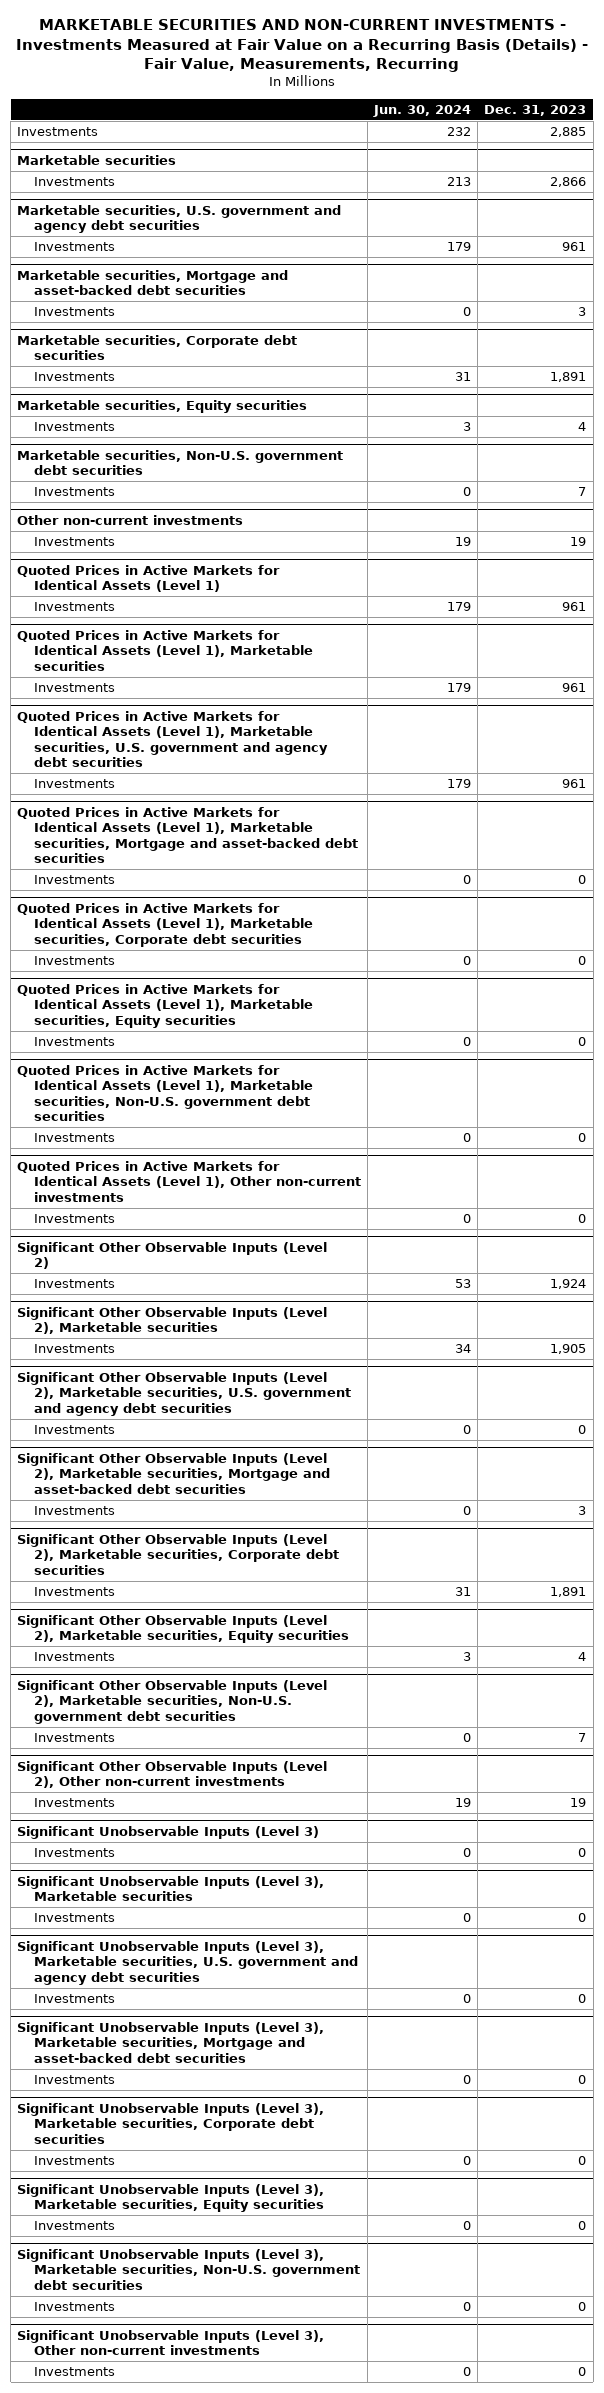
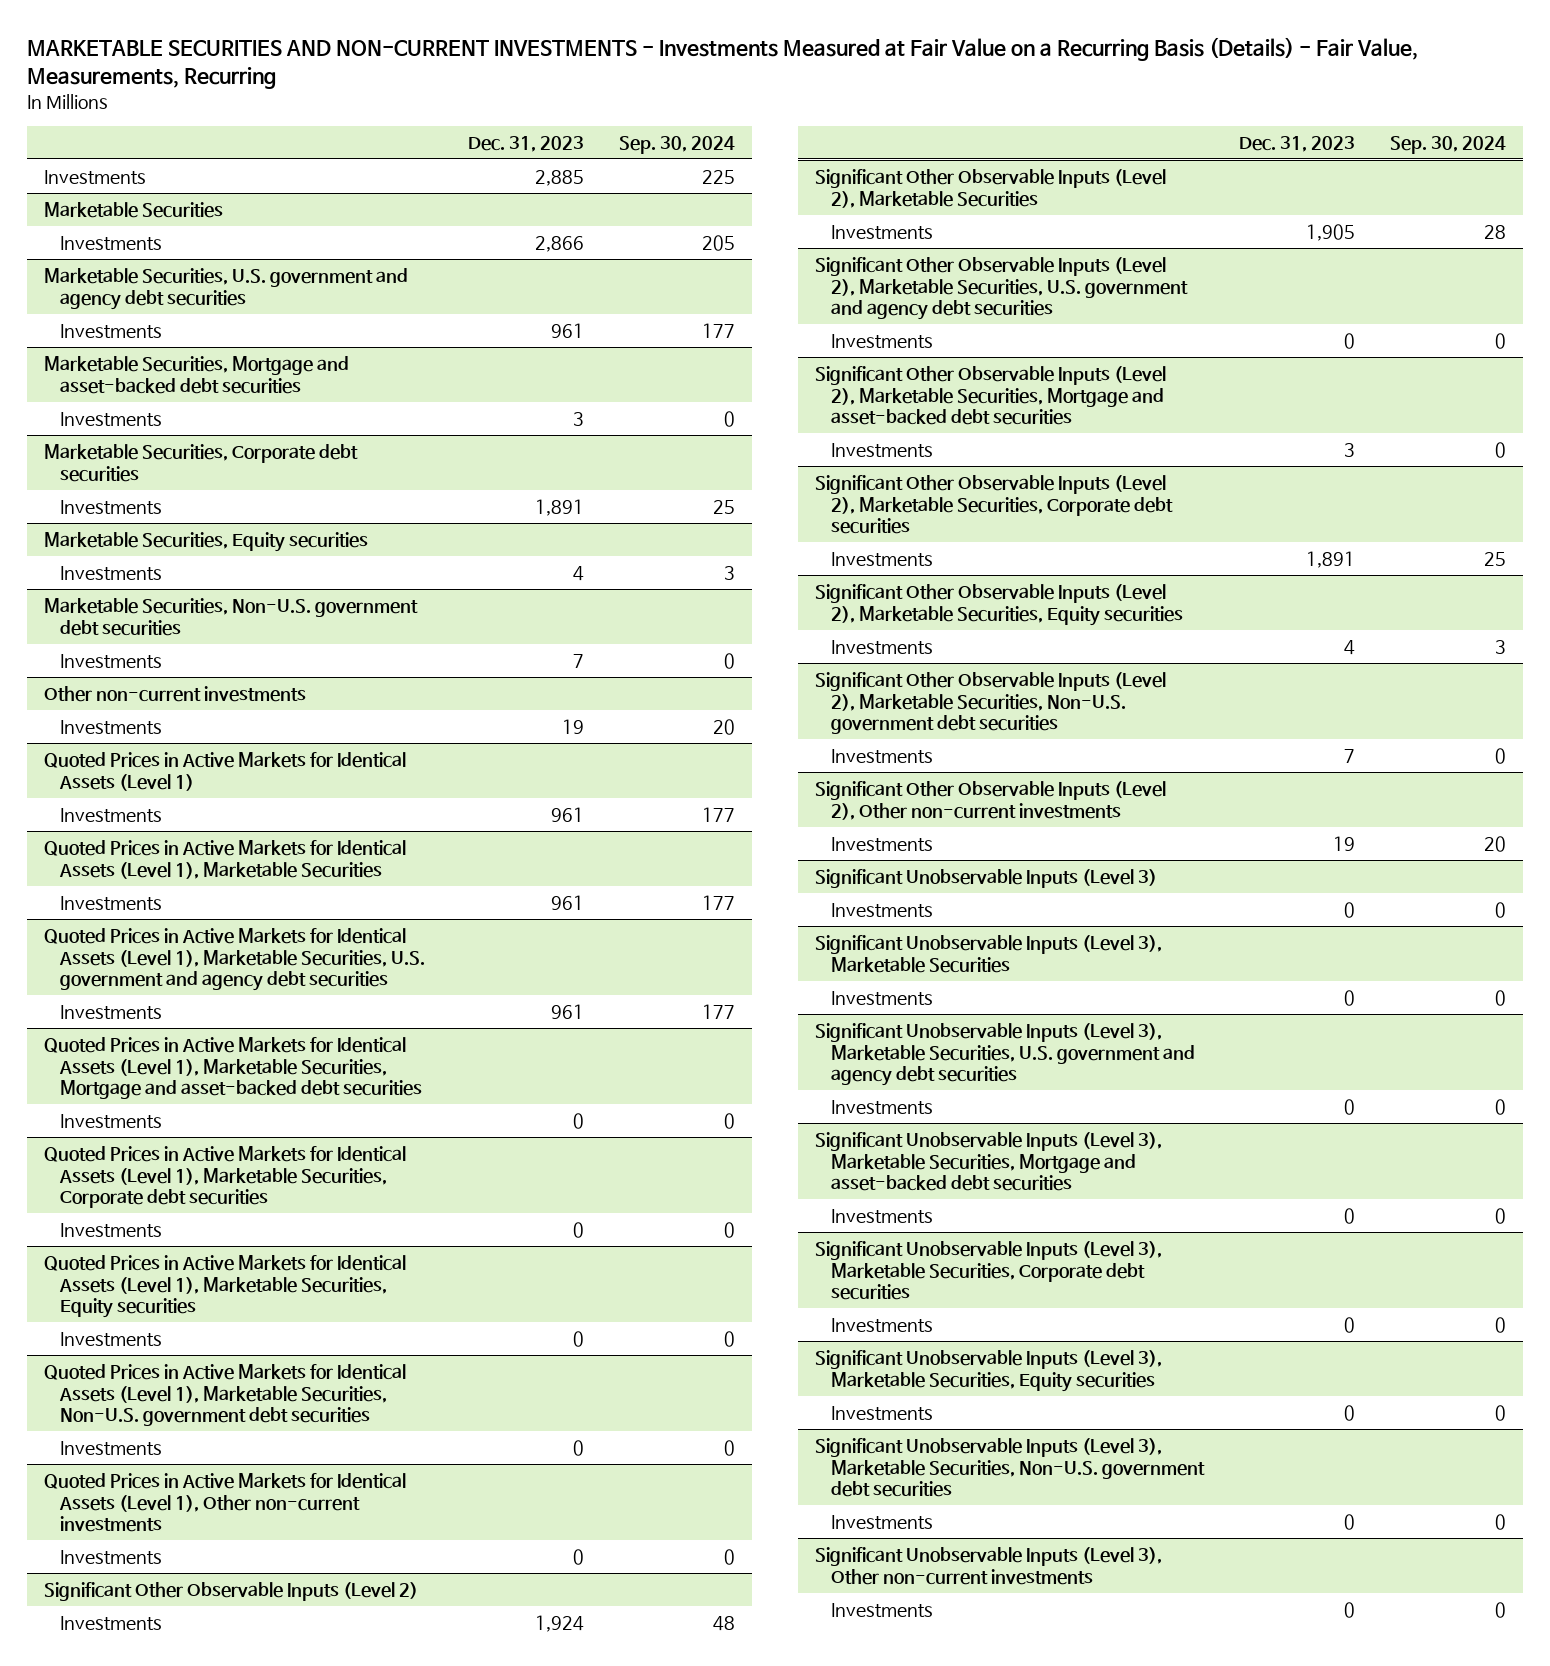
- | Jun. 30, 2024 | Dec. 31, 2023
+ | Dec. 31, 2023 | Sep. 30, 2024
- Marketable securities
+ Marketable Securities
- Marketable securities, U.S. government and agency debt securities
+ Marketable Securities, U.S. government and agency debt securities
- Marketable securities, Mortgage and asset-backed debt securities
+ Marketable Securities, Mortgage and asset-backed debt securities
- Marketable securities, Corporate debt securities
+ Marketable Securities, Corporate debt securities
- Marketable securities, Equity securities
+ Marketable Securities, Equity securities
- Marketable securities, Non-U.S. government debt securities
+ Marketable Securities, Non-U.S. government debt securities
- Quoted Prices in Active Markets for Identical Assets (Level 1), Marketable securities
+ Quoted Prices in Active Markets for Identical Assets (Level 1), Marketable Securities
- Quoted Prices in Active Markets for Identical Assets (Level 1), Marketable securities, U.S. government and agency debt securities
+ Quoted Prices in Active Markets for Identical Assets (Level 1), Marketable Securities, U.S. government and agency debt securities
- Quoted Prices in Active Markets for Identical Assets (Level 1), Marketable securities, Mortgage and asset-backed debt securities
+ Quoted Prices in Active Markets for Identical Assets (Level 1), Marketable Securities, Mortgage and asset-backed debt securities
- Quoted Prices in Active Markets for Identical Assets (Level 1), Marketable securities, Corporate debt securities
+ Quoted Prices in Active Markets for Identical Assets (Level 1), Marketable Securities, Corporate debt securities
- Quoted Prices in Active Markets for Identical Assets (Level 1), Marketable securities, Equity securities
+ Quoted Prices in Active Markets for Identical Assets (Level 1), Marketable Securities, Equity securities
- Quoted Prices in Active Markets for Identical Assets (Level 1), Marketable securities, Non-U.S. government debt securities
+ Quoted Prices in Active Markets for Identical Assets (Level 1), Marketable Securities, Non-U.S. government debt securities
- Significant Other Observable Inputs (Level 2), Marketable securities
+ Significant Other Observable Inputs (Level 2), Marketable Securities
- Significant Other Observable Inputs (Level 2), Marketable securities, U.S. government and agency debt securities
+ Significant Other Observable Inputs (Level 2), Marketable Securities, U.S. government and agency debt securities
- Significant Other Observable Inputs (Level 2), Marketable securities, Mortgage and asset-backed debt securities
+ Significant Other Observable Inputs (Level 2), Marketable Securities, Mortgage and asset-backed debt securities
- Significant Other Observable Inputs (Level 2), Marketable securities, Corporate debt securities
+ Significant Other Observable Inputs (Level 2), Marketable Securities, Corporate debt securities
- Significant Other Observable Inputs (Level 2), Marketable securities, Equity securities
+ Significant Other Observable Inputs (Level 2), Marketable Securities, Equity securities
- Significant Other Observable Inputs (Level 2), Marketable securities, Non-U.S. government debt securities
+ Significant Other Observable Inputs (Level 2), Marketable Securities, Non-U.S. government debt securities
- Significant Unobservable Inputs (Level 3), Marketable securities
+ Significant Unobservable Inputs (Level 3), Marketable Securities
- Significant Unobservable Inputs (Level 3), Marketable securities, U.S. government and agency debt securities
+ Significant Unobservable Inputs (Level 3), Marketable Securities, U.S. government and agency debt securities
- Significant Unobservable Inputs (Level 3), Marketable securities, Mortgage and asset-backed debt securities
+ Significant Unobservable Inputs (Level 3), Marketable Securities, Mortgage and asset-backed debt securities
- Significant Unobservable Inputs (Level 3), Marketable securities, Corporate debt securities
+ Significant Unobservable Inputs (Level 3), Marketable Securities, Corporate debt securities
- Significant Unobservable Inputs (Level 3), Marketable securities, Equity securities
+ Significant Unobservable Inputs (Level 3), Marketable Securities, Equity securities
- Significant Unobservable Inputs (Level 3), Marketable securities, Non-U.S. government debt securities
+ Significant Unobservable Inputs (Level 3), Marketable Securities, Non-U.S. government debt securities

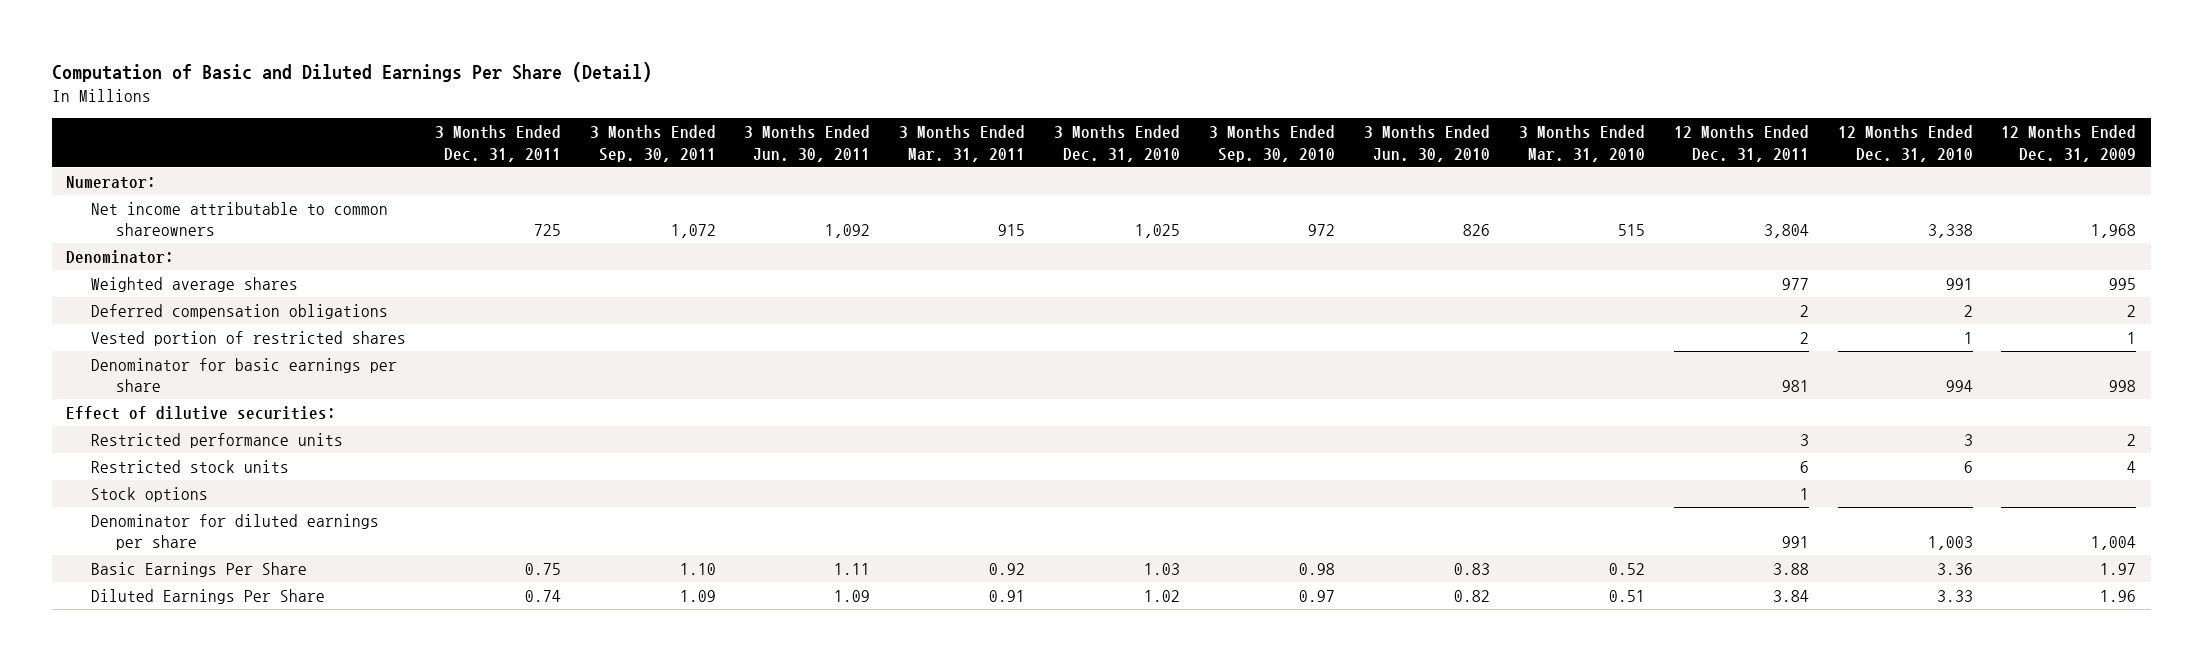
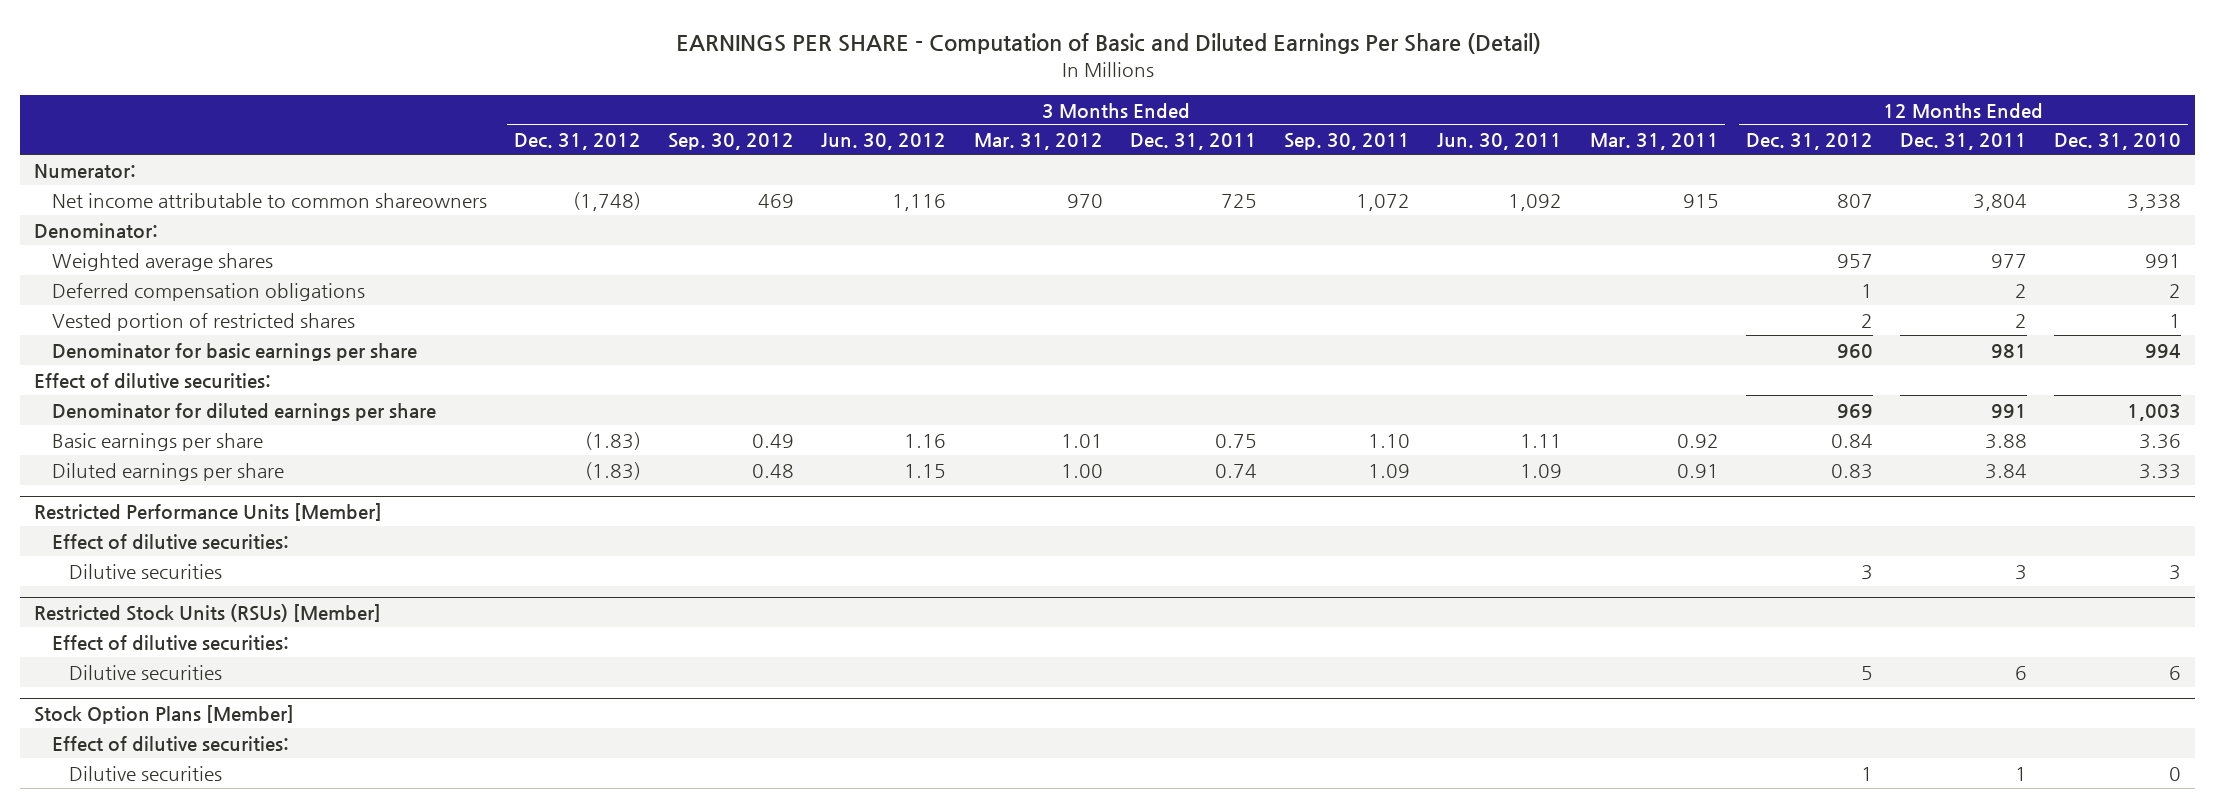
- Computation of Basic and Diluted Earnings Per Share (Detail)
+ EARNINGS PER SHARE - Computation of Basic and Diluted Earnings Per Share (Detail)
- | 3 Months Ended Dec. 31, 2011 | 3 Months Ended Sep. 30, 2011 | 3 Months Ended Jun. 30, 2011 | 3 Months Ended Mar. 31, 2011 | 3 Months Ended Dec. 31, 2010 | 3 Months Ended Sep. 30, 2010 | 3 Months Ended Jun. 30, 2010 | 3 Months Ended Mar. 31, 2010 | 12 Months Ended Dec. 31, 2011 | 12 Months Ended Dec. 31, 2010 | 12 Months Ended Dec. 31, 2009
+ | 3 Months Ended Dec. 31, 2012 | 3 Months Ended Sep. 30, 2012 | 3 Months Ended Jun. 30, 2012 | 3 Months Ended Mar. 31, 2012 | 3 Months Ended Dec. 31, 2011 | 3 Months Ended Sep. 30, 2011 | 3 Months Ended Jun. 30, 2011 | 3 Months Ended Mar. 31, 2011 | 12 Months Ended Dec. 31, 2012 | 12 Months Ended Dec. 31, 2011 | 12 Months Ended Dec. 31, 2010
- Restricted performance units | | | | | | | | | 3 | 3 | 2
- Restricted stock units | | | | | | | | | 6 | 6 | 4
- Stock options | | | | | | | | | 1 | |
- Basic Earnings Per Share | 0.75 | 1.10 | 1.11 | 0.92 | 1.03 | 0.98 | 0.83 | 0.52 | 3.88 | 3.36 | 1.97
- Diluted Earnings Per Share | 0.74 | 1.09 | 1.09 | 0.91 | 1.02 | 0.97 | 0.82 | 0.51 | 3.84 | 3.33 | 1.96
+ Basic earnings per share | (1.83) | 0.49 | 1.16 | 1.01 | 0.75 | 1.10 | 1.11 | 0.92 | 0.84 | 3.88 | 3.36
+ Diluted earnings per share | (1.83) | 0.48 | 1.15 | 1.00 | 0.74 | 1.09 | 1.09 | 0.91 | 0.83 | 3.84 | 3.33
+ Restricted Performance Units [Member]
+ Effect of dilutive securities:
+ Dilutive securities | | | | | | | | | 3 | 3 | 3
+ Restricted Stock Units (RSUs) [Member]
+ Effect of dilutive securities:
+ Dilutive securities | | | | | | | | | 5 | 6 | 6
+ Stock Option Plans [Member]
+ Effect of dilutive securities:
+ Dilutive securities | | | | | | | | | 1 | 1 | 0

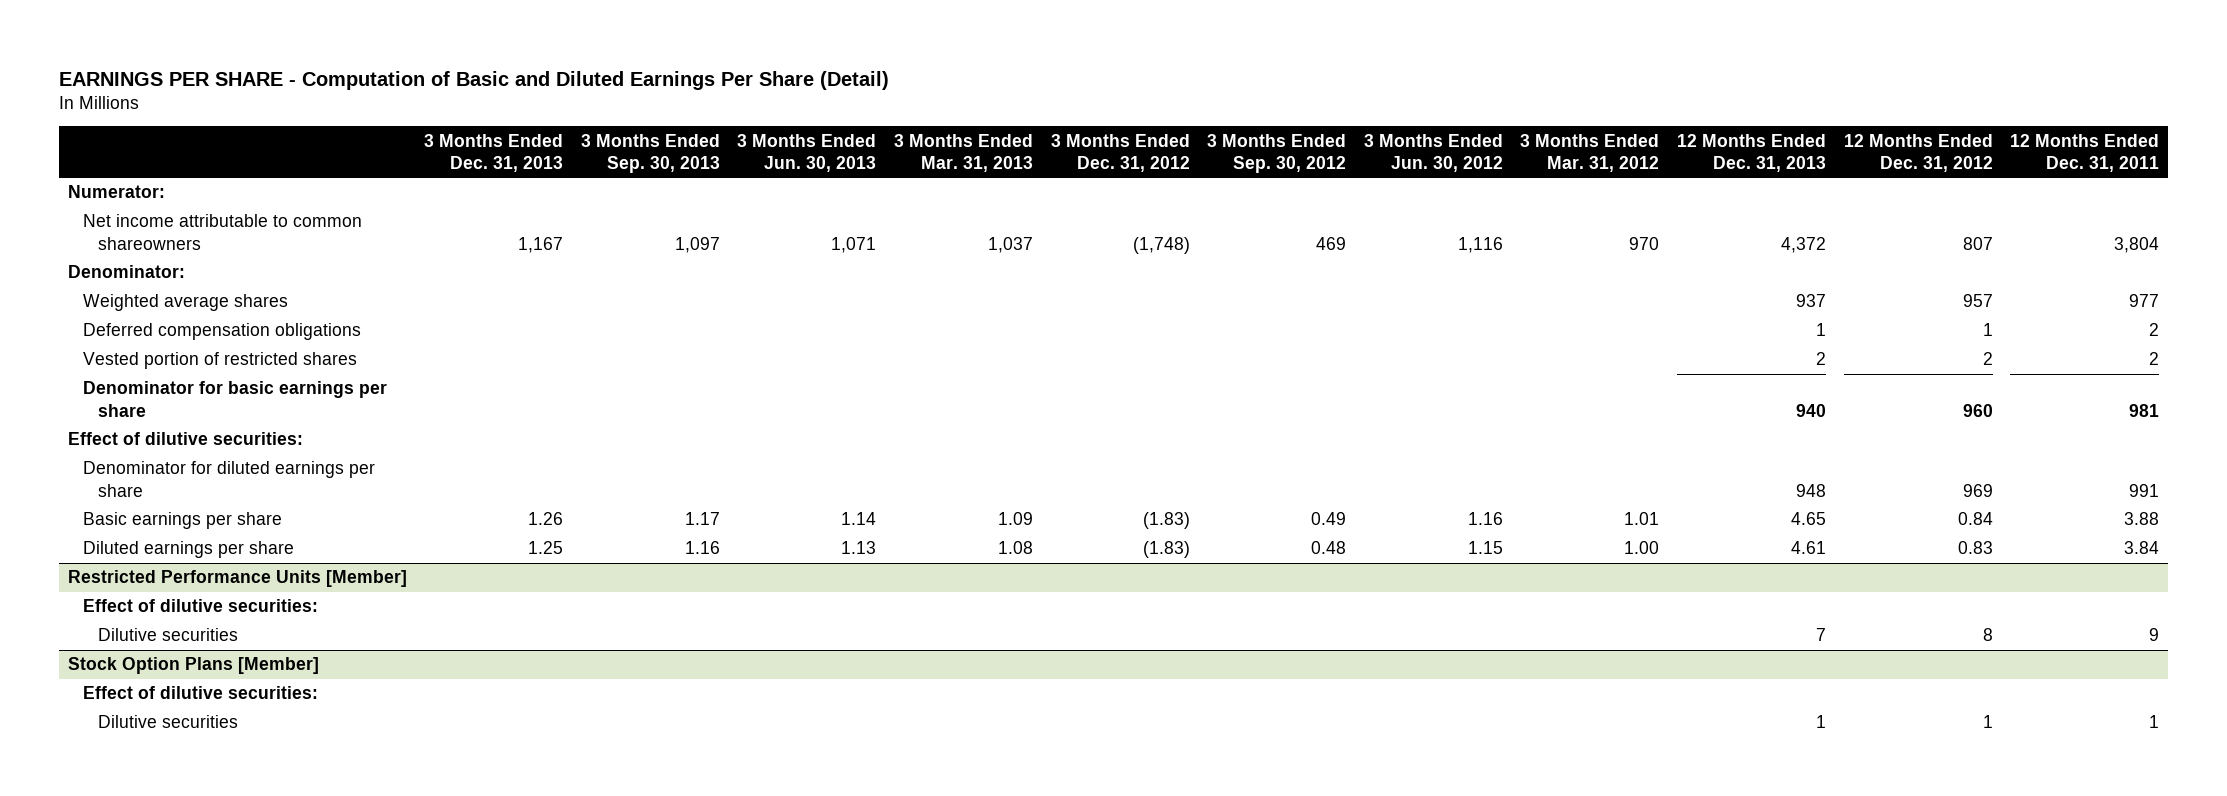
- | 3 Months Ended Dec. 31, 2012 | 3 Months Ended Sep. 30, 2012 | 3 Months Ended Jun. 30, 2012 | 3 Months Ended Mar. 31, 2012 | 3 Months Ended Dec. 31, 2011 | 3 Months Ended Sep. 30, 2011 | 3 Months Ended Jun. 30, 2011 | 3 Months Ended Mar. 31, 2011 | 12 Months Ended Dec. 31, 2012 | 12 Months Ended Dec. 31, 2011 | 12 Months Ended Dec. 31, 2010
+ | 3 Months Ended Dec. 31, 2013 | 3 Months Ended Sep. 30, 2013 | 3 Months Ended Jun. 30, 2013 | 3 Months Ended Mar. 31, 2013 | 3 Months Ended Dec. 31, 2012 | 3 Months Ended Sep. 30, 2012 | 3 Months Ended Jun. 30, 2012 | 3 Months Ended Mar. 31, 2012 | 12 Months Ended Dec. 31, 2013 | 12 Months Ended Dec. 31, 2012 | 12 Months Ended Dec. 31, 2011
@ Restricted Performance Units [Member]
- Dilutive securities | | | | | | | | | 3 | 3 | 3
- Restricted Stock Units (RSUs) [Member]
- Effect of dilutive securities:
- Dilutive securities | | | | | | | | | 5 | 6 | 6
@ Restricted Performance Units [Member]
+ Dilutive securities | | | | | | | | | 7 | 8 | 9

